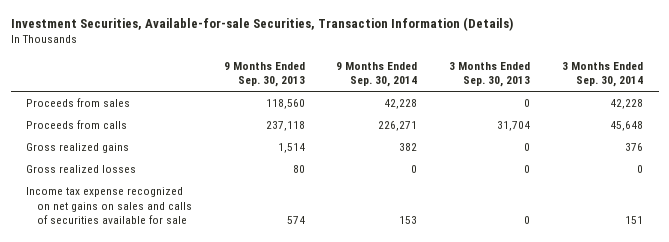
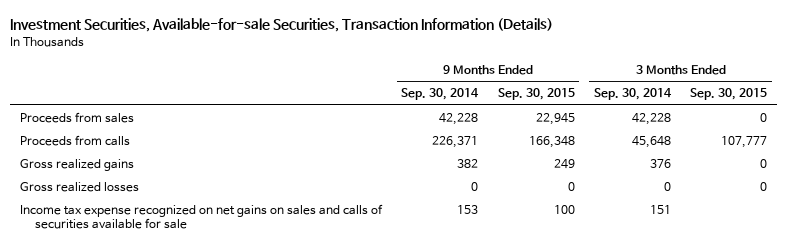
- | 9 Months Ended Sep. 30, 2013 | 9 Months Ended Sep. 30, 2014 | 3 Months Ended Sep. 30, 2013 | 3 Months Ended Sep. 30, 2014
+ | 9 Months Ended Sep. 30, 2014 | 9 Months Ended Sep. 30, 2015 | 3 Months Ended Sep. 30, 2014 | 3 Months Ended Sep. 30, 2015
- Proceeds from calls | 237,118 | 226,271 | 31,704 | 45,648
+ Proceeds from calls | 226,371 | 166,348 | 45,648 | 107,777

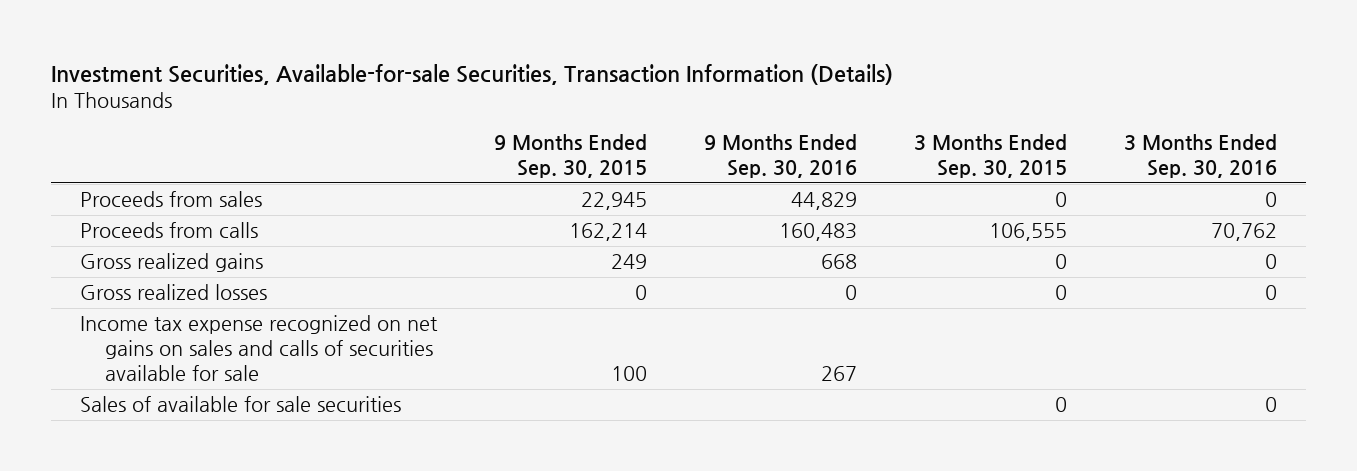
- | 9 Months Ended Sep. 30, 2014 | 9 Months Ended Sep. 30, 2015 | 3 Months Ended Sep. 30, 2014 | 3 Months Ended Sep. 30, 2015
+ | 9 Months Ended Sep. 30, 2015 | 9 Months Ended Sep. 30, 2016 | 3 Months Ended Sep. 30, 2015 | 3 Months Ended Sep. 30, 2016
- Proceeds from calls | 226,371 | 166,348 | 45,648 | 107,777
+ Proceeds from calls | 162,214 | 160,483 | 106,555 | 70,762
+ Sales of available for sale securities | | | 0 | 0

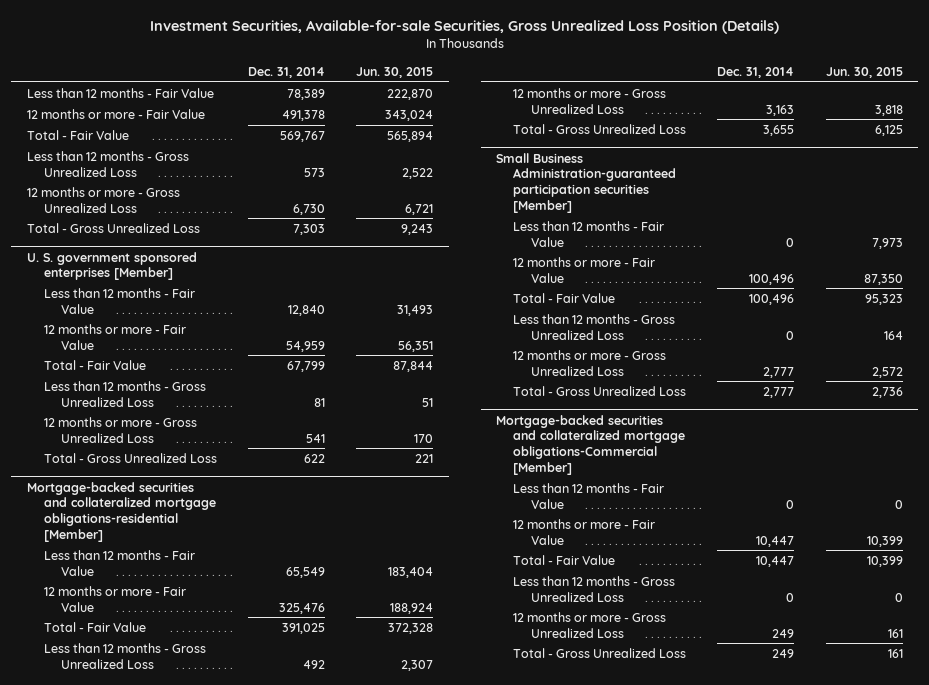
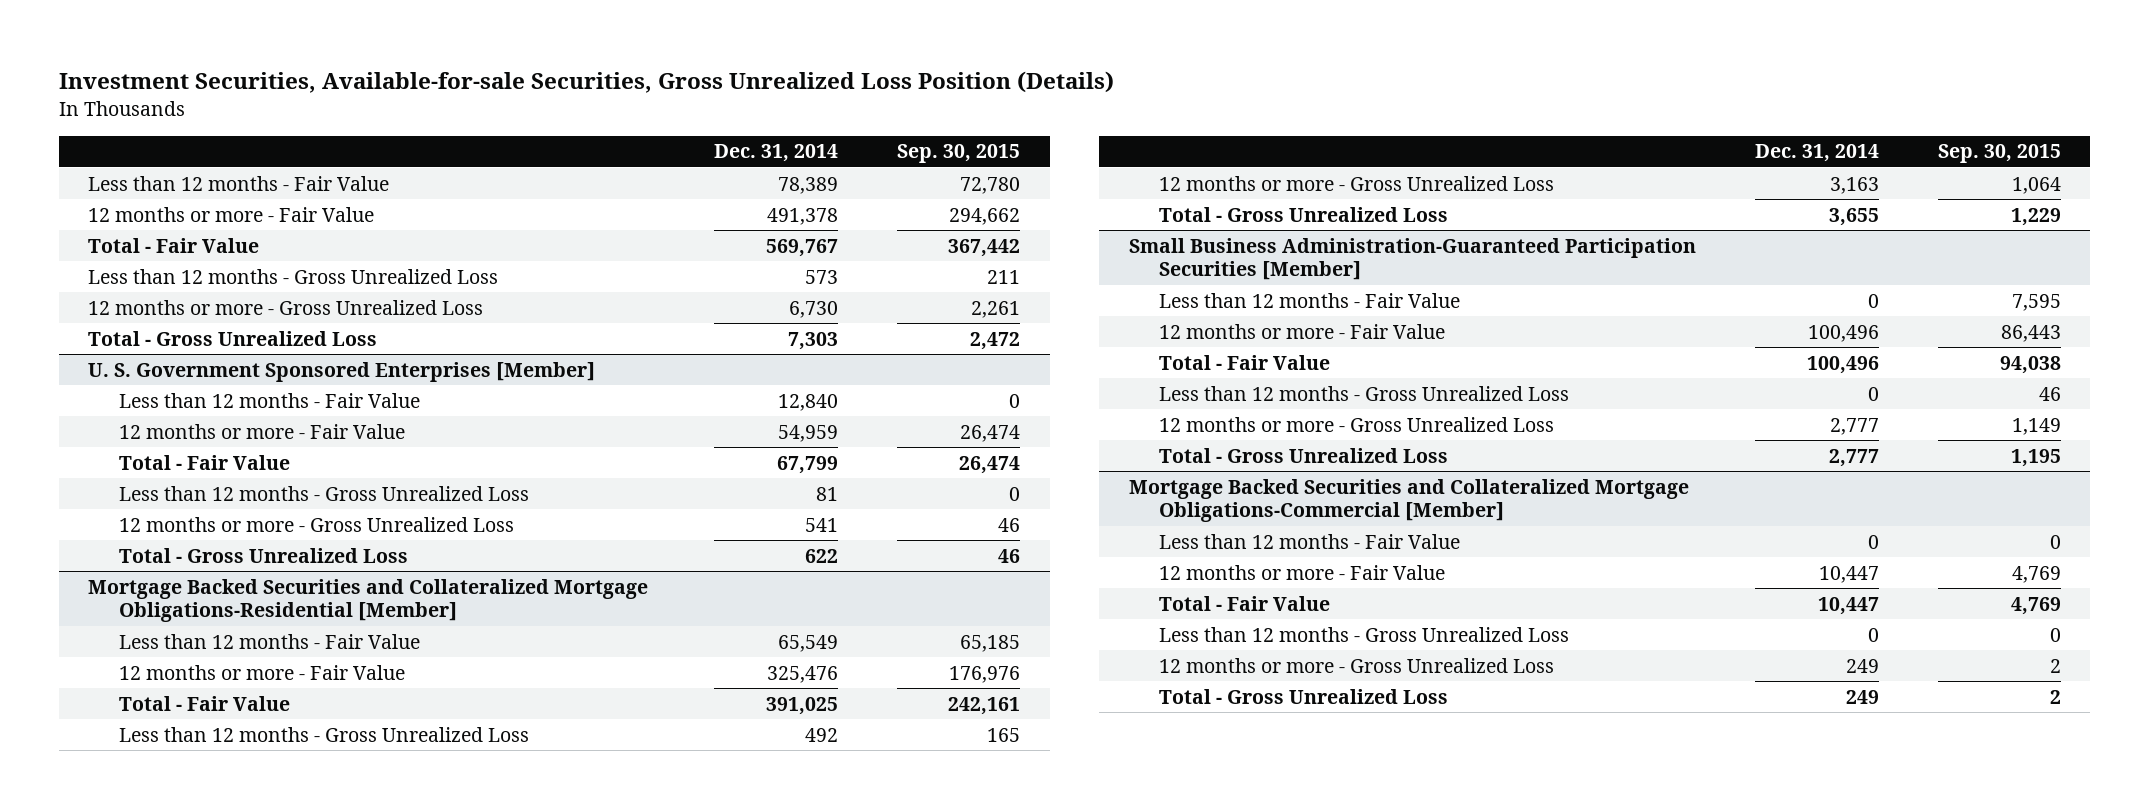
- | Dec. 31, 2014 | Jun. 30, 2015
+ | Dec. 31, 2014 | Sep. 30, 2015
- U. S. government sponsored enterprises [Member]
+ U. S. Government Sponsored Enterprises [Member]
- Mortgage-backed securities and collateralized mortgage obligations-residential [Member]
+ Mortgage Backed Securities and Collateralized Mortgage Obligations-Residential [Member]
- Small Business Administration-guaranteed participation securities [Member]
+ Small Business Administration-Guaranteed Participation Securities [Member]
- Mortgage-backed securities and collateralized mortgage obligations-Commercial [Member]
+ Mortgage Backed Securities and Collateralized Mortgage Obligations-Commercial [Member]

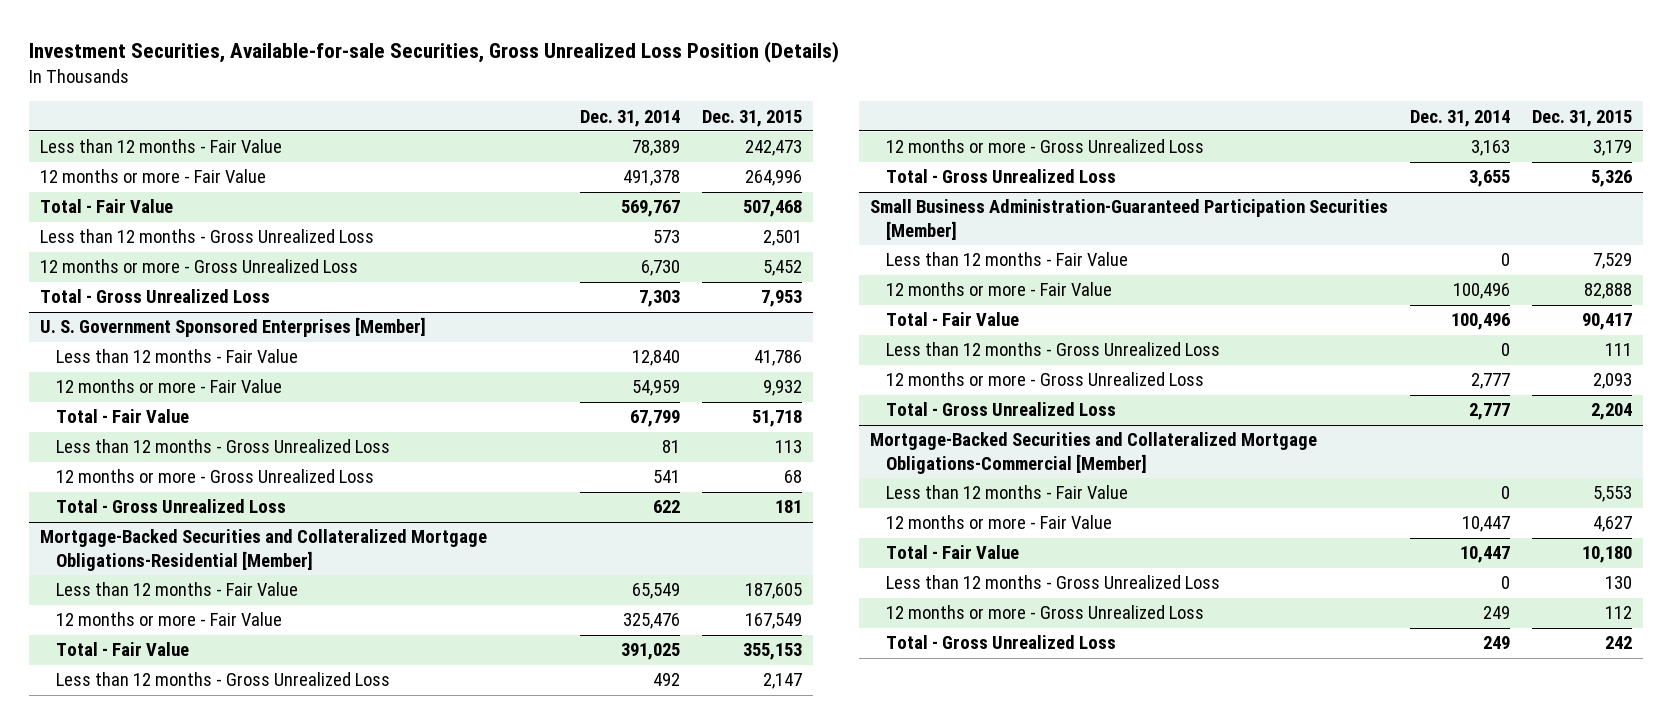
- | Dec. 31, 2014 | Sep. 30, 2015
+ | Dec. 31, 2014 | Dec. 31, 2015
- Mortgage Backed Securities and Collateralized Mortgage Obligations-Residential [Member]
+ Mortgage-Backed Securities and Collateralized Mortgage Obligations-Residential [Member]
- Mortgage Backed Securities and Collateralized Mortgage Obligations-Commercial [Member]
+ Mortgage-Backed Securities and Collateralized Mortgage Obligations-Commercial [Member]

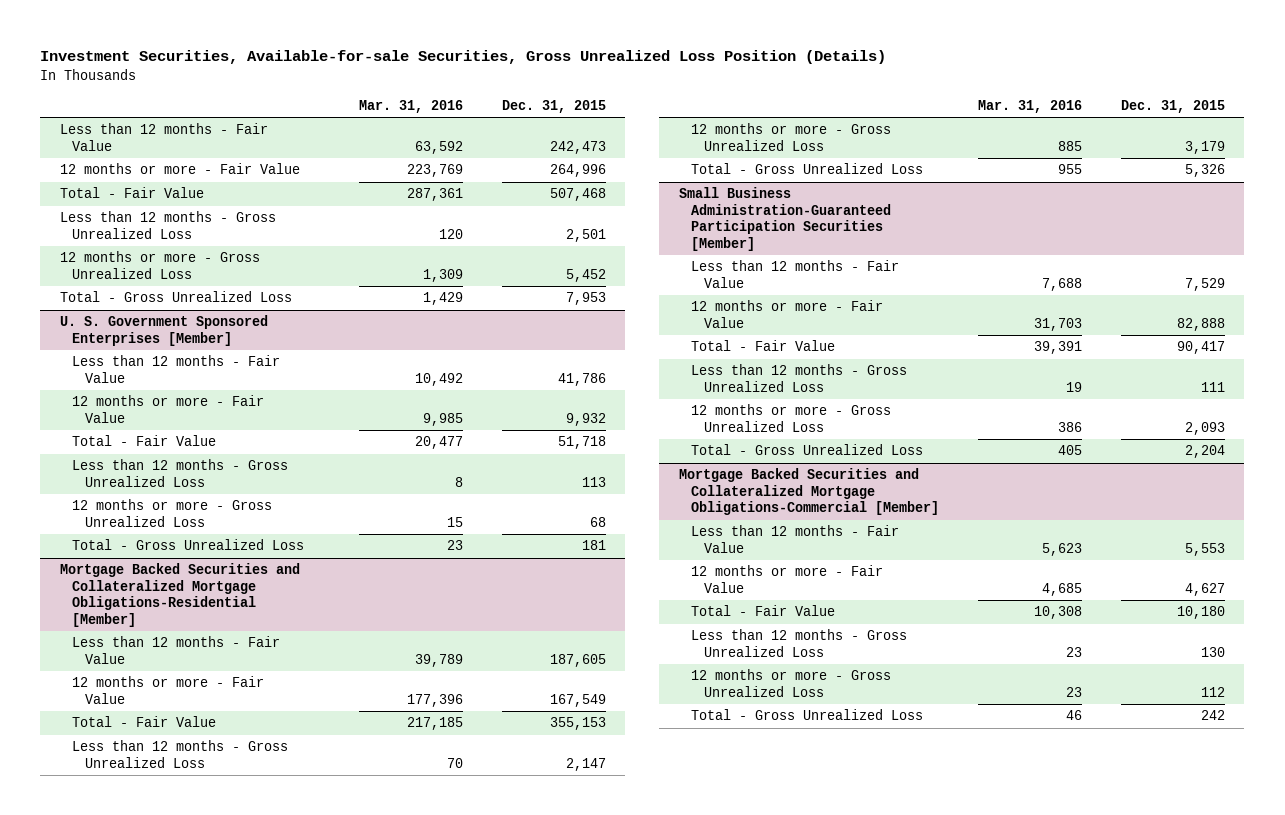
- | Dec. 31, 2014 | Dec. 31, 2015
+ | Mar. 31, 2016 | Dec. 31, 2015
- Mortgage-Backed Securities and Collateralized Mortgage Obligations-Residential [Member]
+ Mortgage Backed Securities and Collateralized Mortgage Obligations-Residential [Member]
- Mortgage-Backed Securities and Collateralized Mortgage Obligations-Commercial [Member]
+ Mortgage Backed Securities and Collateralized Mortgage Obligations-Commercial [Member]

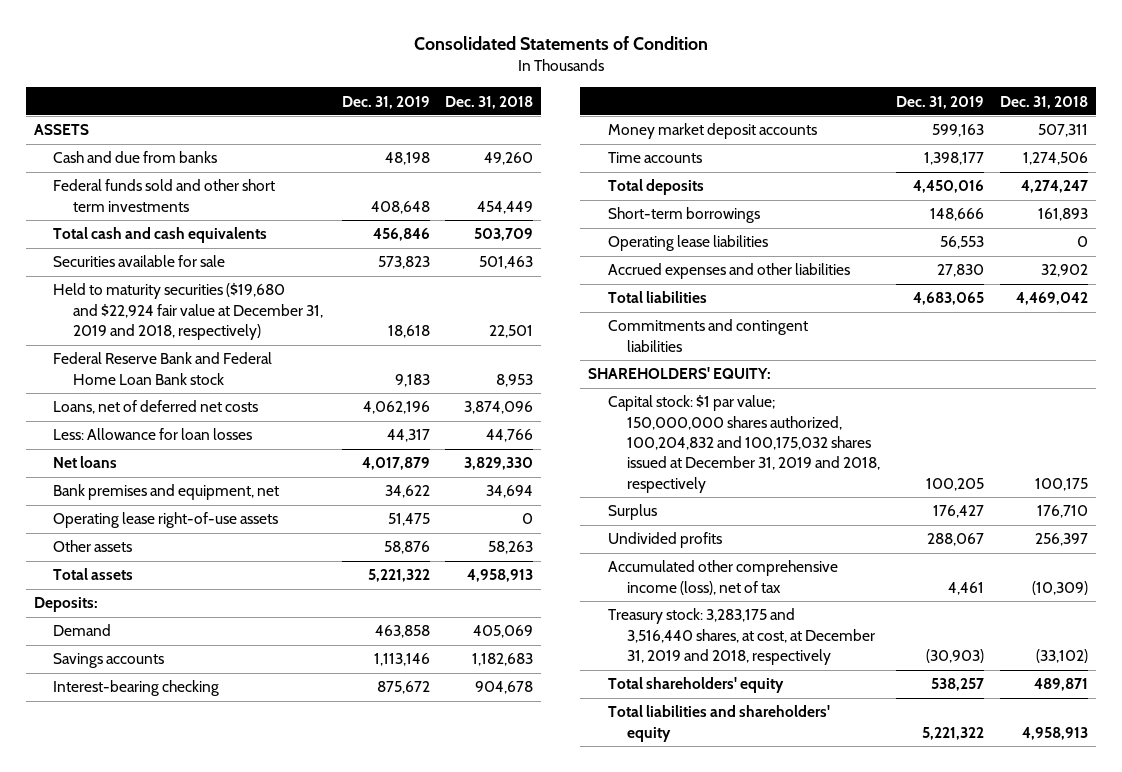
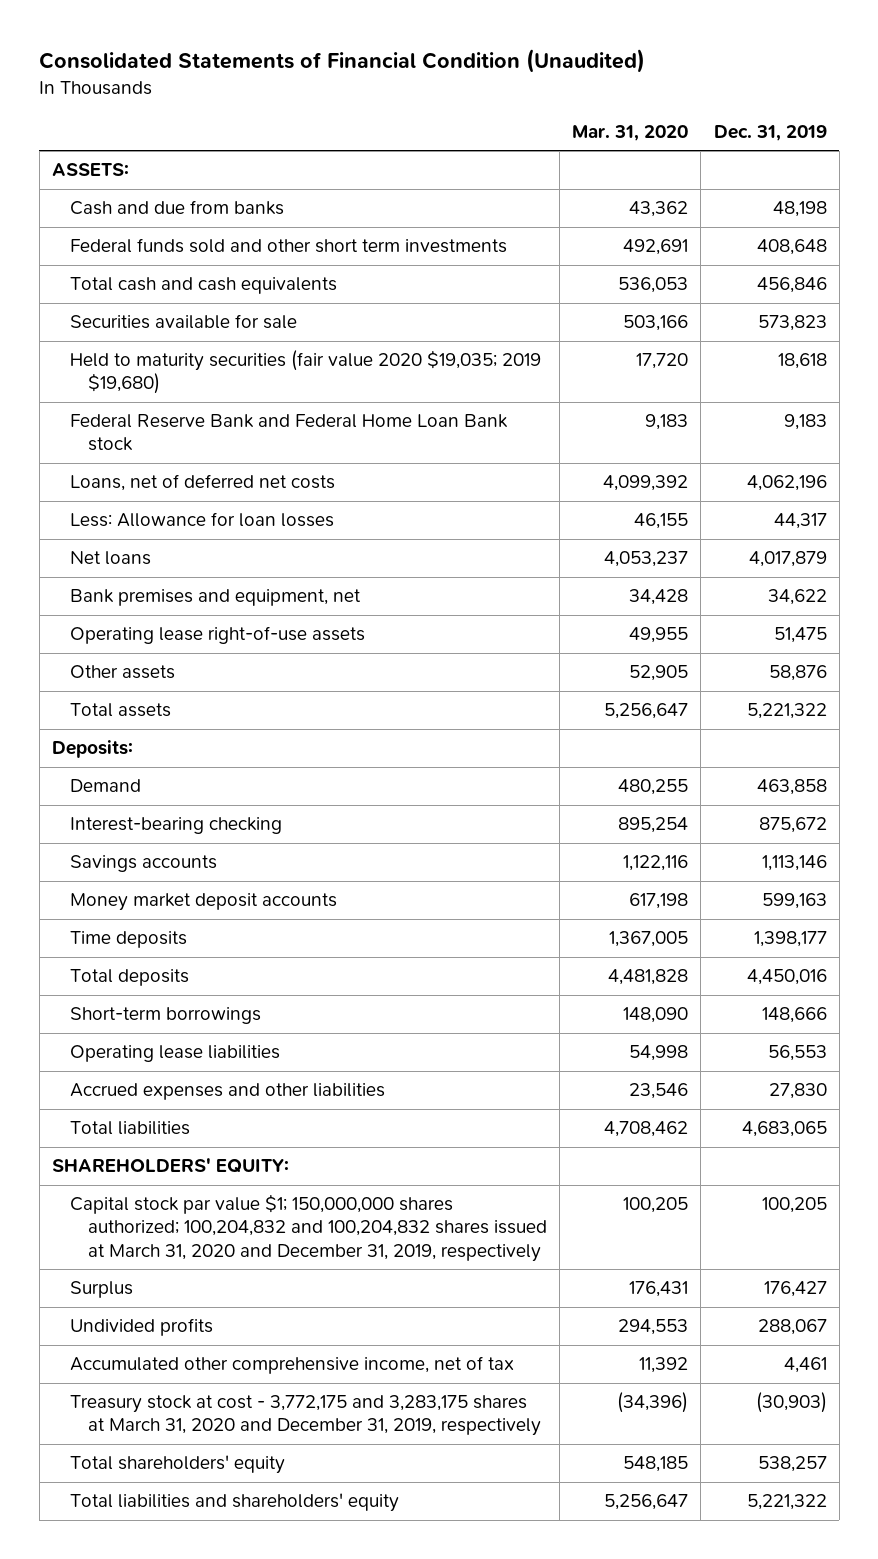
- Consolidated Statements of Condition
+ Consolidated Statements of Financial Condition (Unaudited)
- | Dec. 31, 2019 | Dec. 31, 2018
+ | Mar. 31, 2020 | Dec. 31, 2019
- ASSETS
+ ASSETS:
- Held to maturity securities ($19,680 and $22,924 fair value at December 31, 2019 and 2018, respectively) | 18,618 | 22,501
+ Held to maturity securities (fair value 2020 $19,035; 2019 $19,680) | 17,720 | 18,618
moved down: Savings accounts | 1,122,116 | 1,113,146
- Time accounts | 1,398,177 | 1,274,506
+ Time deposits | 1,367,005 | 1,398,177
- Commitments and contingent liabilities
- Capital stock: $1 par value; 150,000,000 shares authorized, 100,204,832 and 100,175,032 shares issued at December 31, 2019 and 2018, respectively | 100,205 | 100,175
+ Capital stock par value $1; 150,000,000 shares authorized; 100,204,832 and 100,204,832 shares issued at March 31, 2020 and December 31, 2019, respectively | 100,205 | 100,205
- Accumulated other comprehensive income (loss), net of tax | 4,461 | (10,309)
- Treasury stock: 3,283,175 and 3,516,440 shares, at cost, at December 31, 2019 and 2018, respectively | (30,903) | (33,102)
+ Accumulated other comprehensive income, net of tax | 11,392 | 4,461
+ Treasury stock at cost - 3,772,175 and 3,283,175 shares at March 31, 2020 and December 31, 2019, respectively | (34,396) | (30,903)

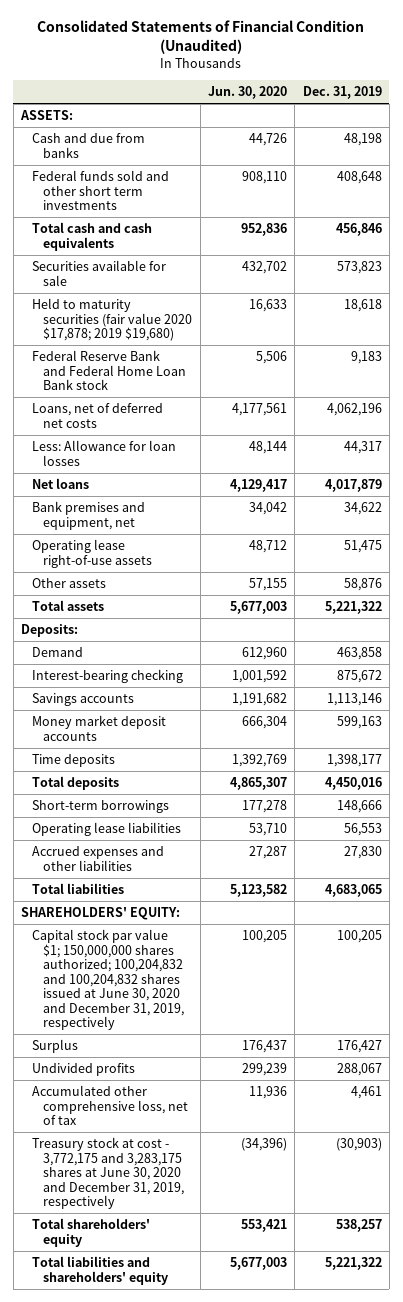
- | Mar. 31, 2020 | Dec. 31, 2019
+ | Jun. 30, 2020 | Dec. 31, 2019
- Held to maturity securities (fair value 2020 $19,035; 2019 $19,680) | 17,720 | 18,618
+ Held to maturity securities (fair value 2020 $17,878; 2019 $19,680) | 16,633 | 18,618
- Capital stock par value $1; 150,000,000 shares authorized; 100,204,832 and 100,204,832 shares issued at March 31, 2020 and December 31, 2019, respectively | 100,205 | 100,205
+ Capital stock par value $1; 150,000,000 shares authorized; 100,204,832 and 100,204,832 shares issued at June 30, 2020 and December 31, 2019, respectively | 100,205 | 100,205
- Accumulated other comprehensive income, net of tax | 11,392 | 4,461
- Treasury stock at cost - 3,772,175 and 3,283,175 shares at March 31, 2020 and December 31, 2019, respectively | (34,396) | (30,903)
+ Accumulated other comprehensive loss, net of tax | 11,936 | 4,461
+ Treasury stock at cost - 3,772,175 and 3,283,175 shares at June 30, 2020 and December 31, 2019, respectively | (34,396) | (30,903)

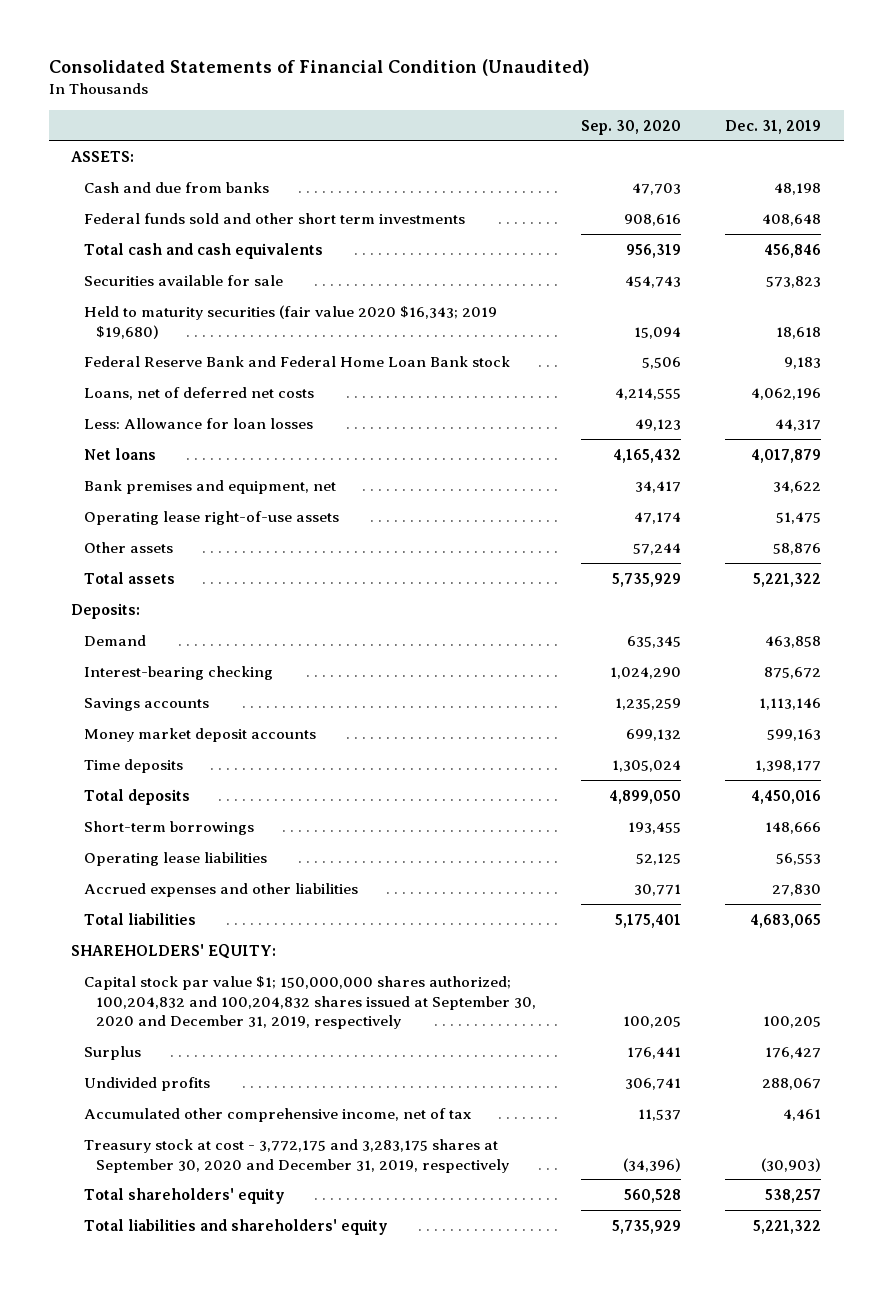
- | Jun. 30, 2020 | Dec. 31, 2019
+ | Sep. 30, 2020 | Dec. 31, 2019
- Held to maturity securities (fair value 2020 $17,878; 2019 $19,680) | 16,633 | 18,618
+ Held to maturity securities (fair value 2020 $16,343; 2019 $19,680) | 15,094 | 18,618
- Capital stock par value $1; 150,000,000 shares authorized; 100,204,832 and 100,204,832 shares issued at June 30, 2020 and December 31, 2019, respectively | 100,205 | 100,205
+ Capital stock par value $1; 150,000,000 shares authorized; 100,204,832 and 100,204,832 shares issued at September 30, 2020 and December 31, 2019, respectively | 100,205 | 100,205
- Accumulated other comprehensive loss, net of tax | 11,936 | 4,461
- Treasury stock at cost - 3,772,175 and 3,283,175 shares at June 30, 2020 and December 31, 2019, respectively | (34,396) | (30,903)
+ Accumulated other comprehensive income, net of tax | 11,537 | 4,461
+ Treasury stock at cost - 3,772,175 and 3,283,175 shares at September 30, 2020 and December 31, 2019, respectively | (34,396) | (30,903)

